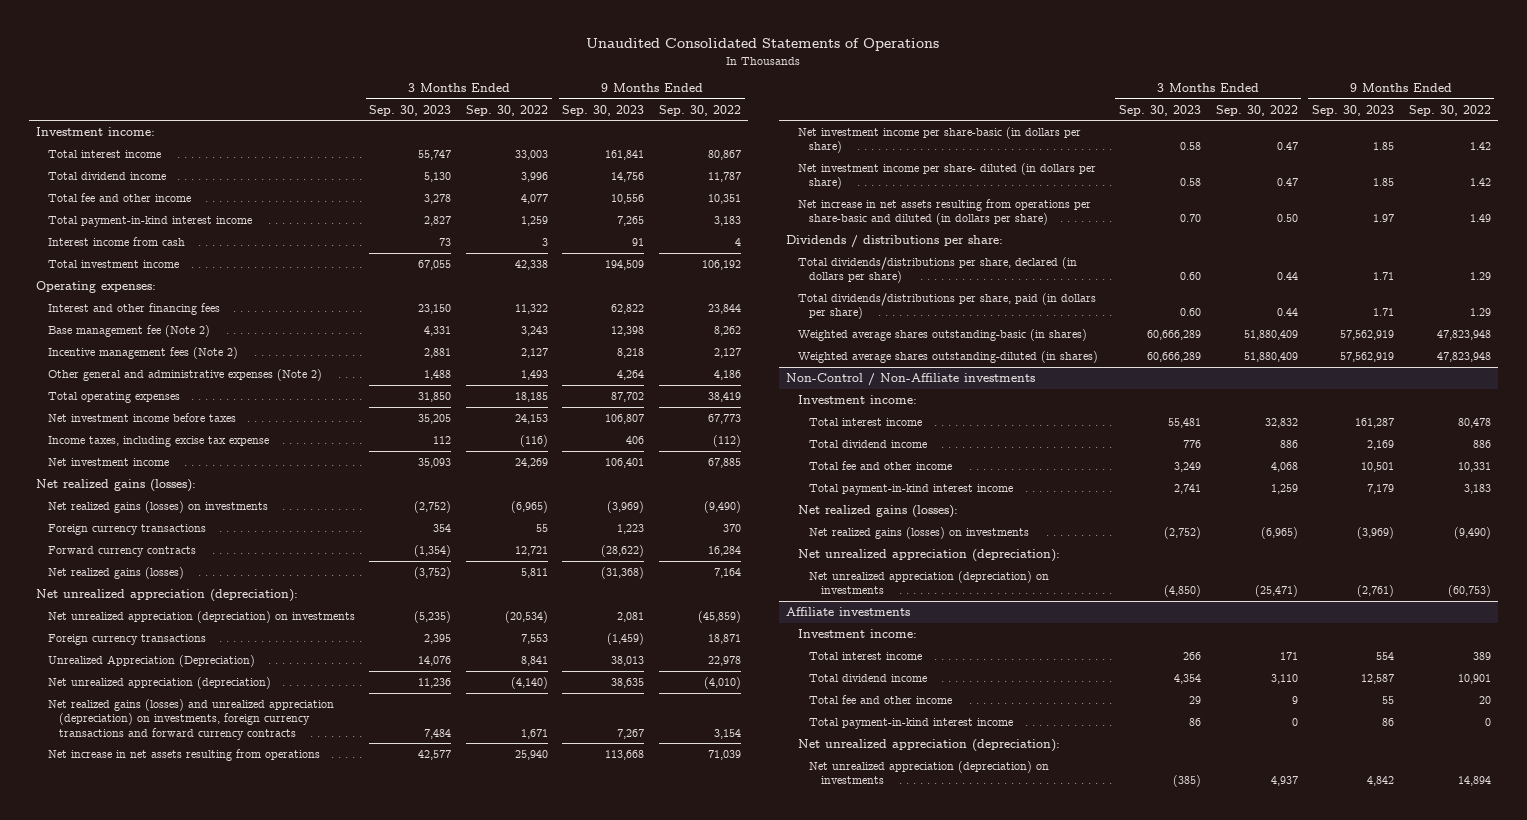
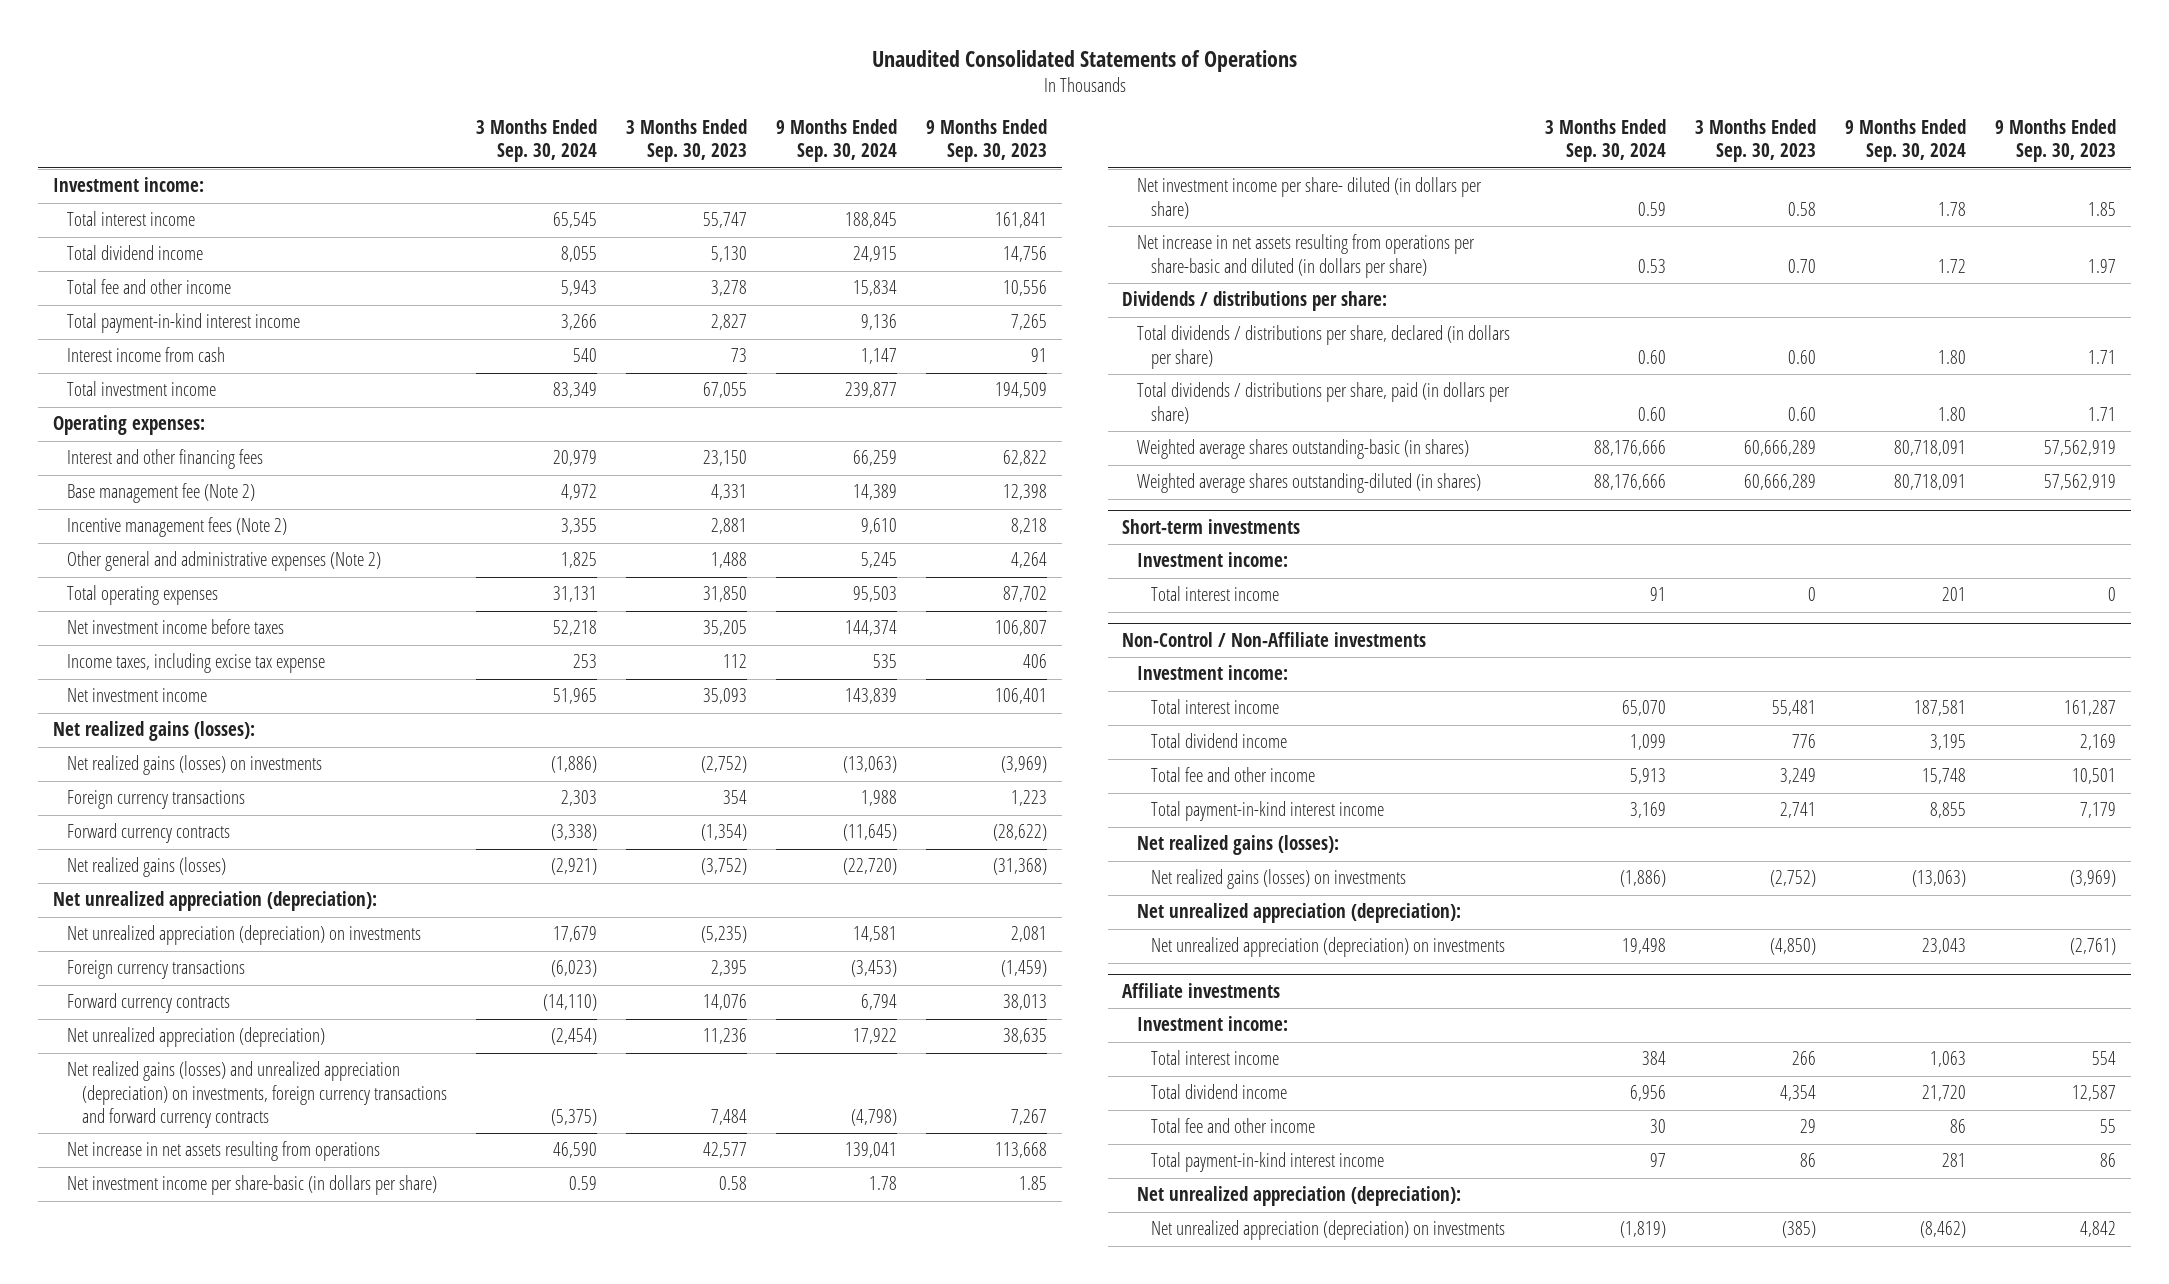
- | 3 Months Ended Sep. 30, 2023 | 3 Months Ended Sep. 30, 2022 | 9 Months Ended Sep. 30, 2023 | 9 Months Ended Sep. 30, 2022
+ | 3 Months Ended Sep. 30, 2024 | 3 Months Ended Sep. 30, 2023 | 9 Months Ended Sep. 30, 2024 | 9 Months Ended Sep. 30, 2023
- Unrealized Appreciation (Depreciation) | 14,076 | 8,841 | 38,013 | 22,978
+ Forward currency contracts | (14,110) | 14,076 | 6,794 | 38,013
- Total dividends/distributions per share, declared (in dollars per share) | 0.60 | 0.44 | 1.71 | 1.29
- Total dividends/distributions per share, paid (in dollars per share) | 0.60 | 0.44 | 1.71 | 1.29
+ Total dividends / distributions per share, declared (in dollars per share) | 0.60 | 0.60 | 1.80 | 1.71
+ Total dividends / distributions per share, paid (in dollars per share) | 0.60 | 0.60 | 1.80 | 1.71
+ Short-term investments
+ Investment income:
+ Total interest income | 91 | 0 | 201 | 0

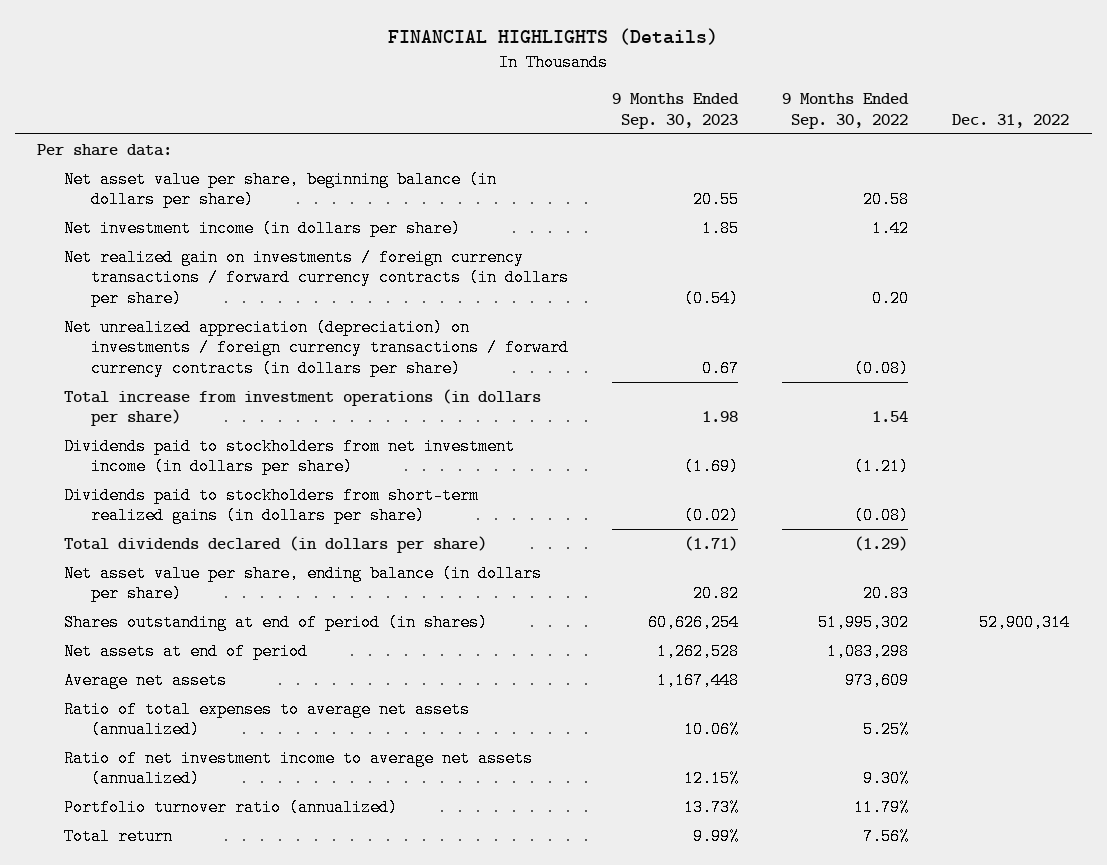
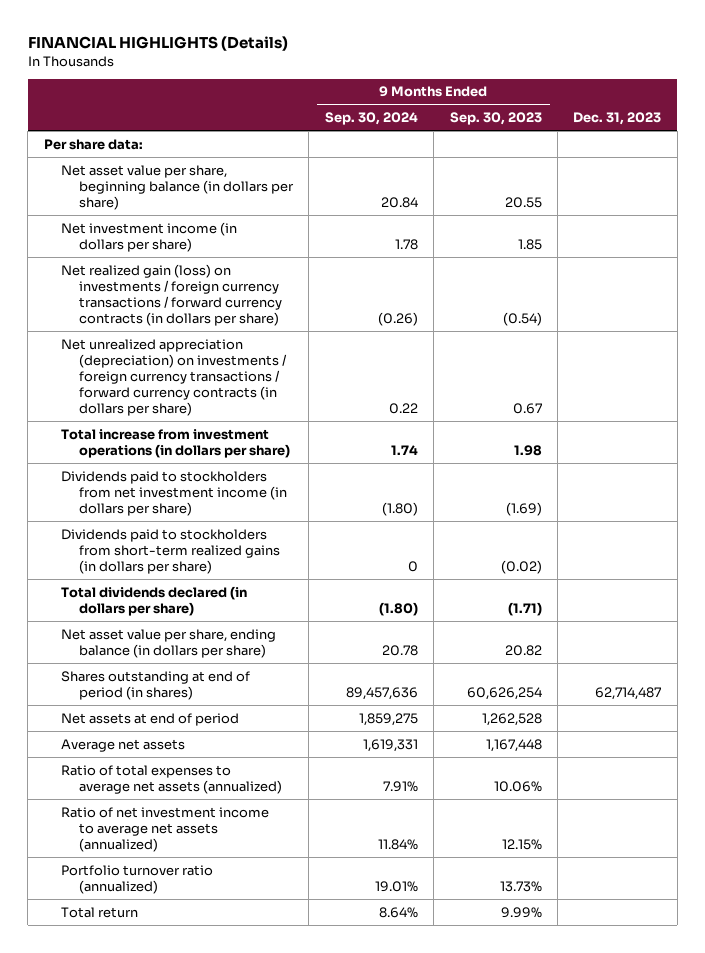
- | 9 Months Ended Sep. 30, 2023 | 9 Months Ended Sep. 30, 2022 | Dec. 31, 2022
+ | 9 Months Ended Sep. 30, 2024 | 9 Months Ended Sep. 30, 2023 | Dec. 31, 2023
- Net realized gain on investments / foreign currency transactions / forward currency contracts (in dollars per share) | (0.54) | 0.20 |
+ Net realized gain (loss) on investments / foreign currency transactions / forward currency contracts (in dollars per share) | (0.26) | (0.54) |

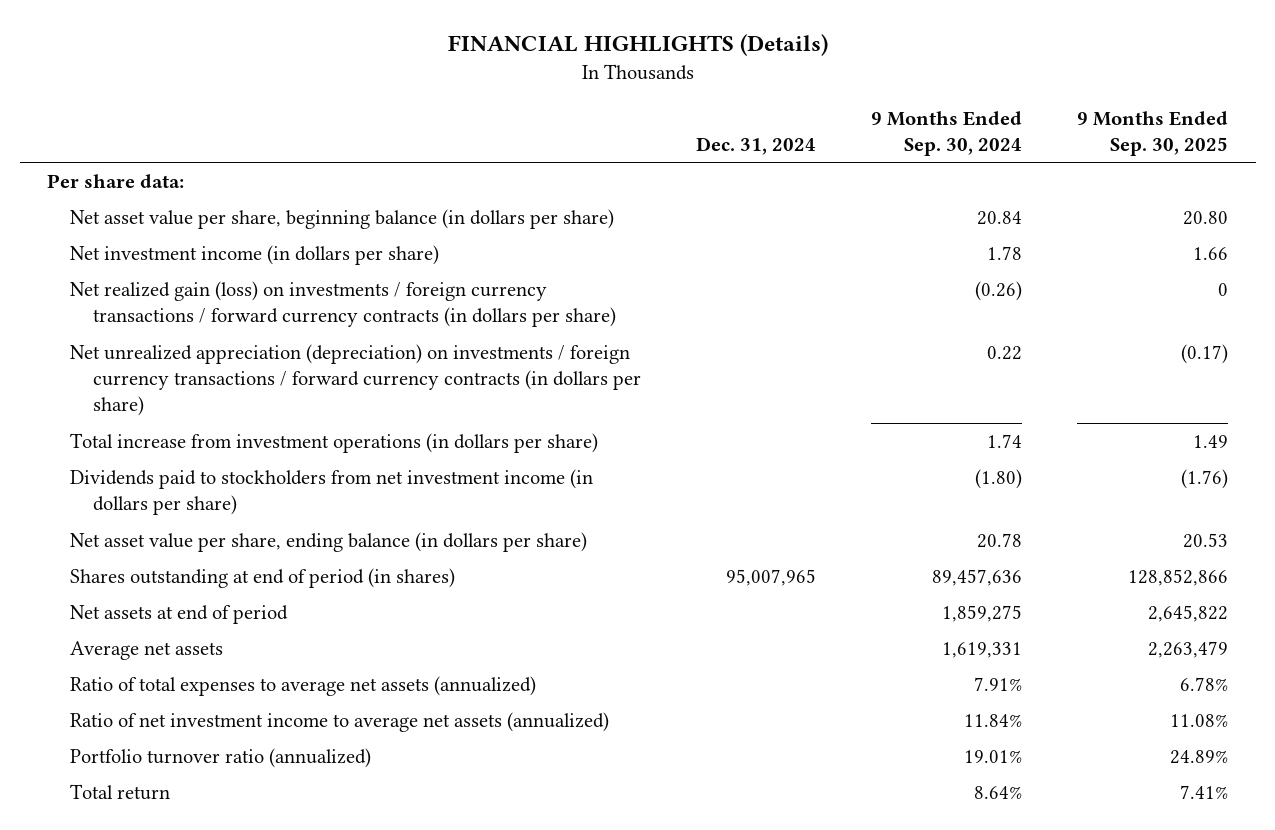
- | 9 Months Ended Sep. 30, 2024 | 9 Months Ended Sep. 30, 2023 | Dec. 31, 2023
+ | Dec. 31, 2024 | 9 Months Ended Sep. 30, 2024 | 9 Months Ended Sep. 30, 2025
- Dividends paid to stockholders from short-term realized gains (in dollars per share) | 0 | (0.02) |
- Total dividends declared (in dollars per share) | (1.80) | (1.71) |

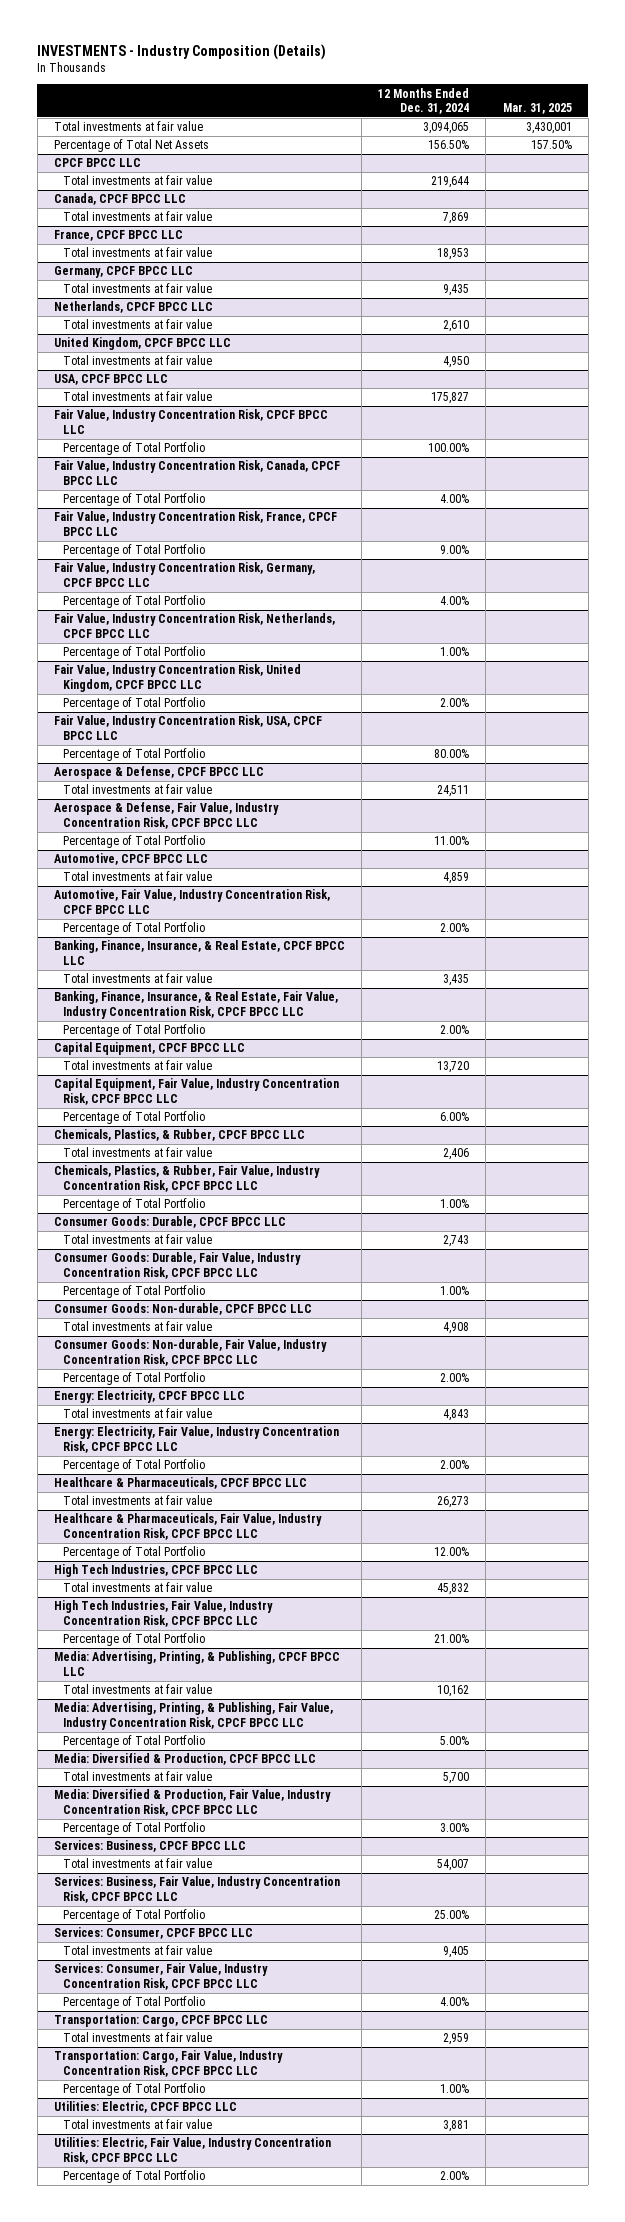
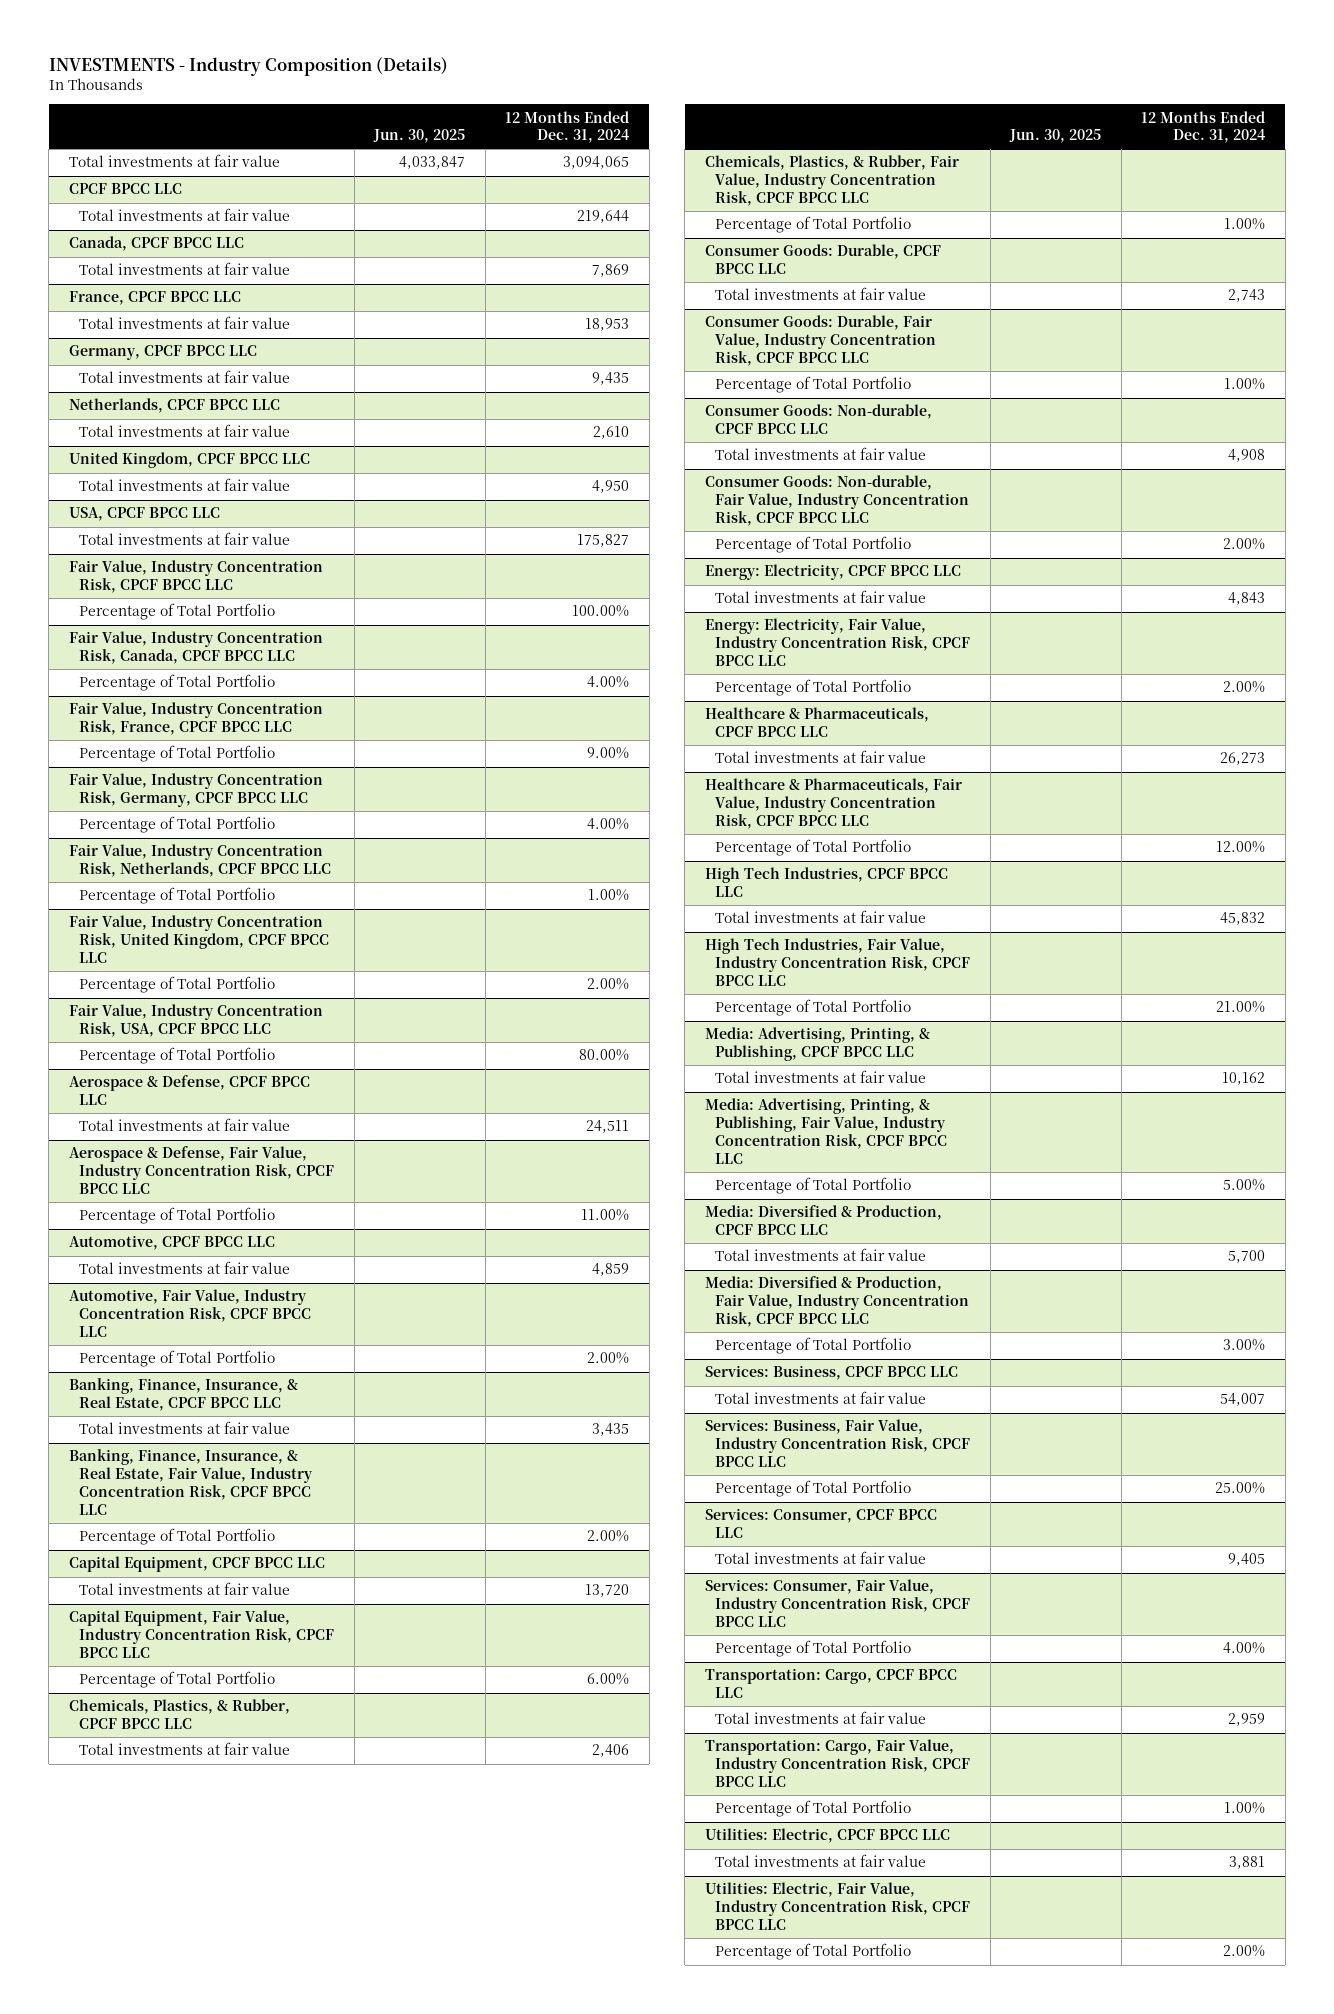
- | 12 Months Ended Dec. 31, 2024 | Mar. 31, 2025
+ | Jun. 30, 2025 | 12 Months Ended Dec. 31, 2024
- Percentage of Total Net Assets | 156.50% | 157.50%

